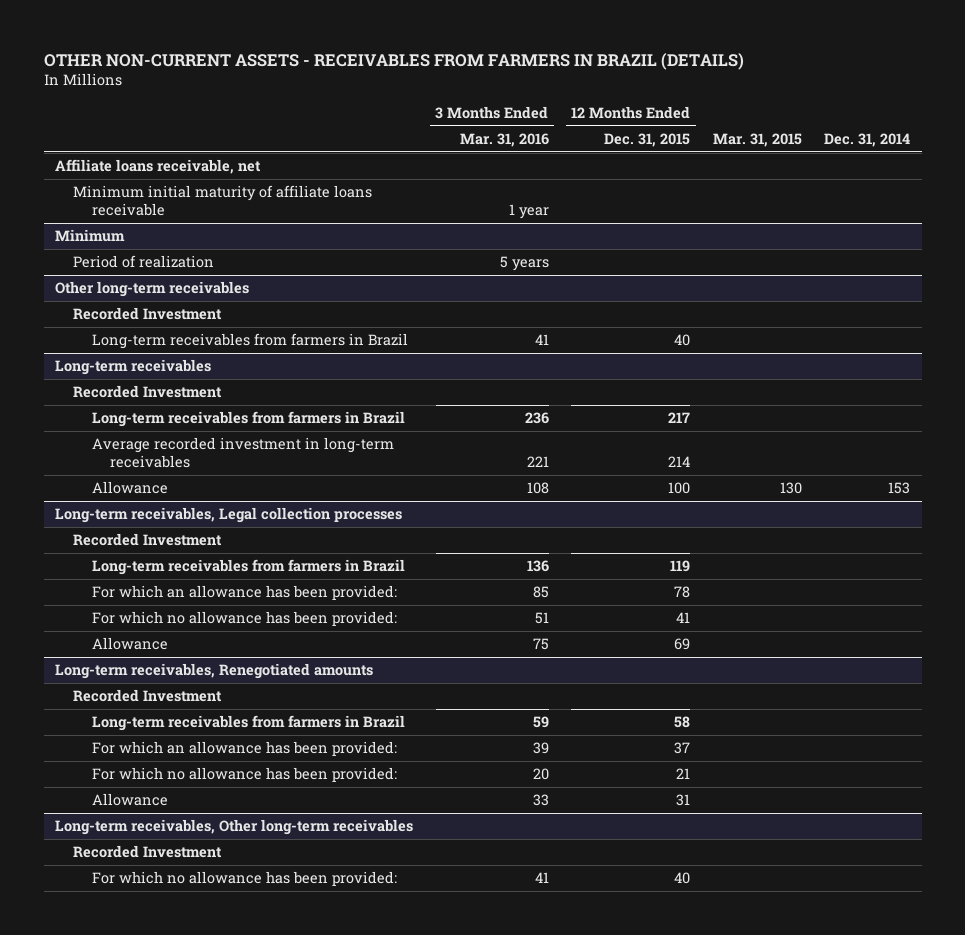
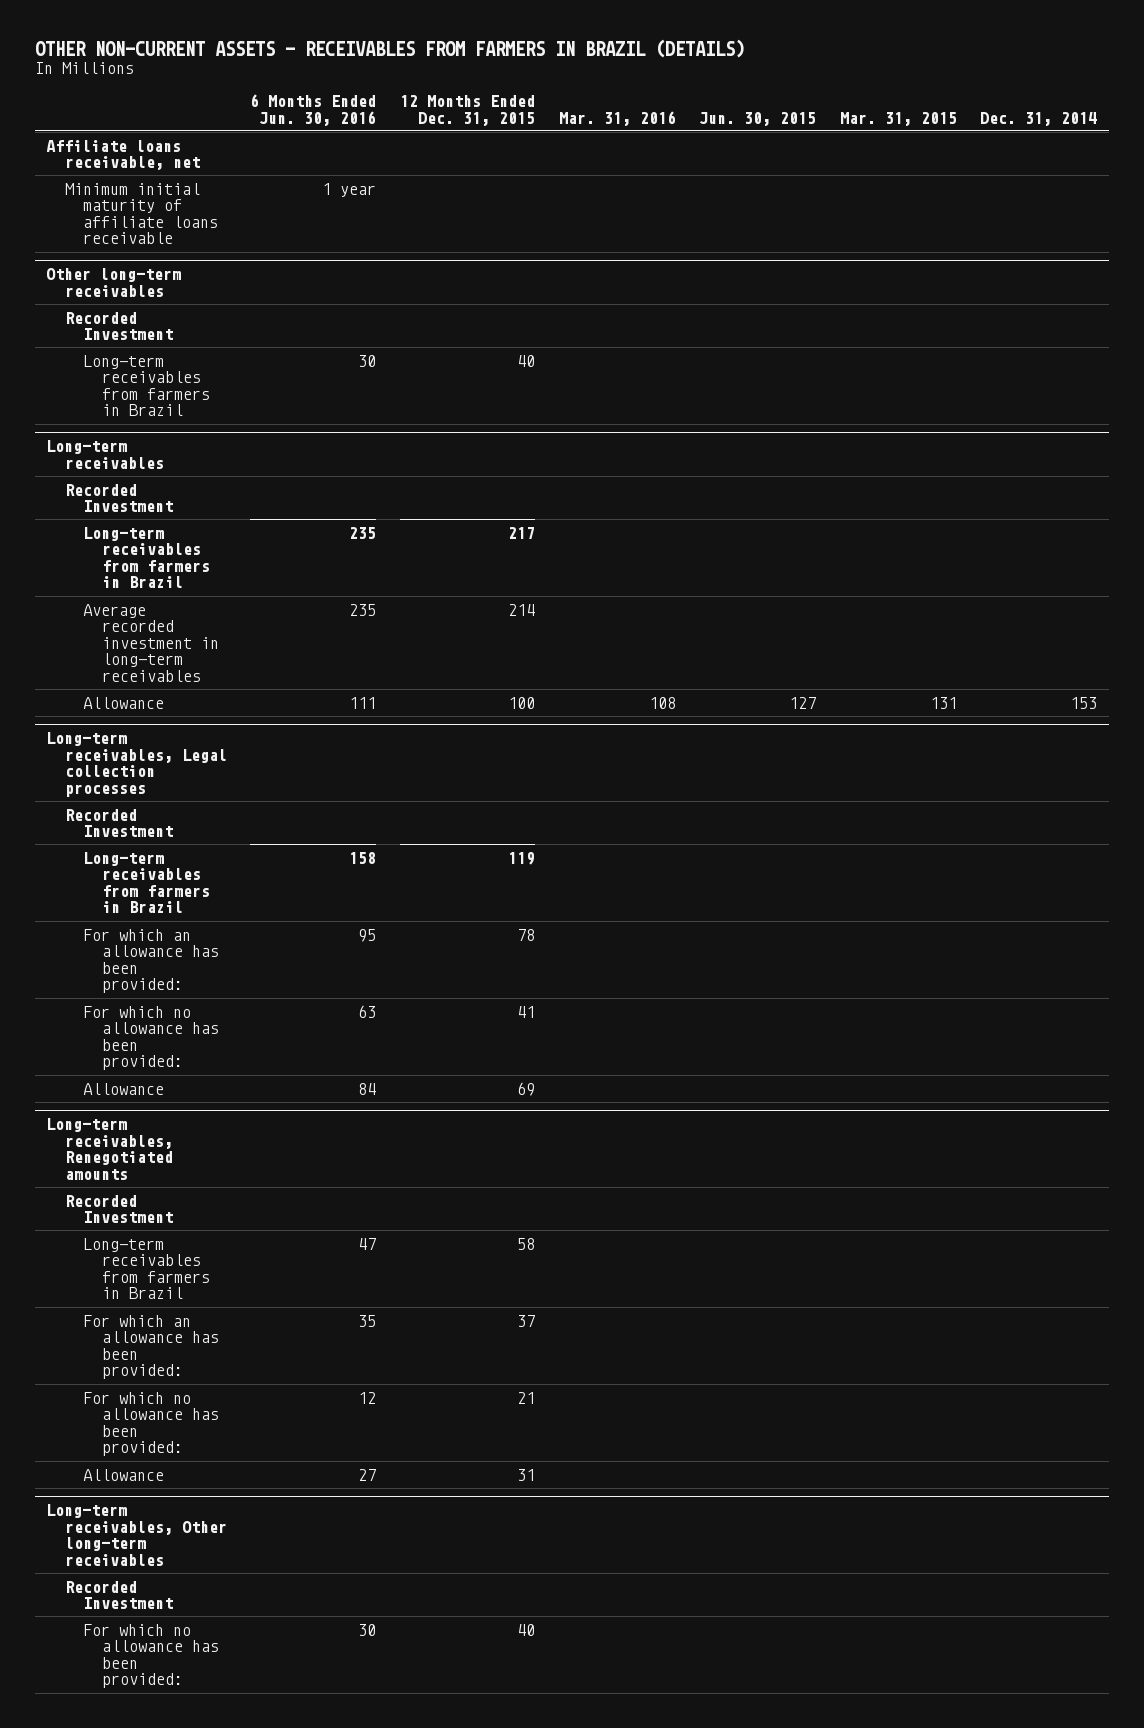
- | 3 Months Ended Mar. 31, 2016 | 12 Months Ended Dec. 31, 2015 | Mar. 31, 2015 | Dec. 31, 2014
+ | 6 Months Ended Jun. 30, 2016 | 12 Months Ended Dec. 31, 2015 | Mar. 31, 2016 | Jun. 30, 2015 | Mar. 31, 2015 | Dec. 31, 2014
- Minimum
- Period of realization | 5 years | | |
@ Long-term receivables
- Allowance | 108 | 100 | 130 | 153
+ Allowance | 111 | 100 | 108 | 127 | 131 | 153

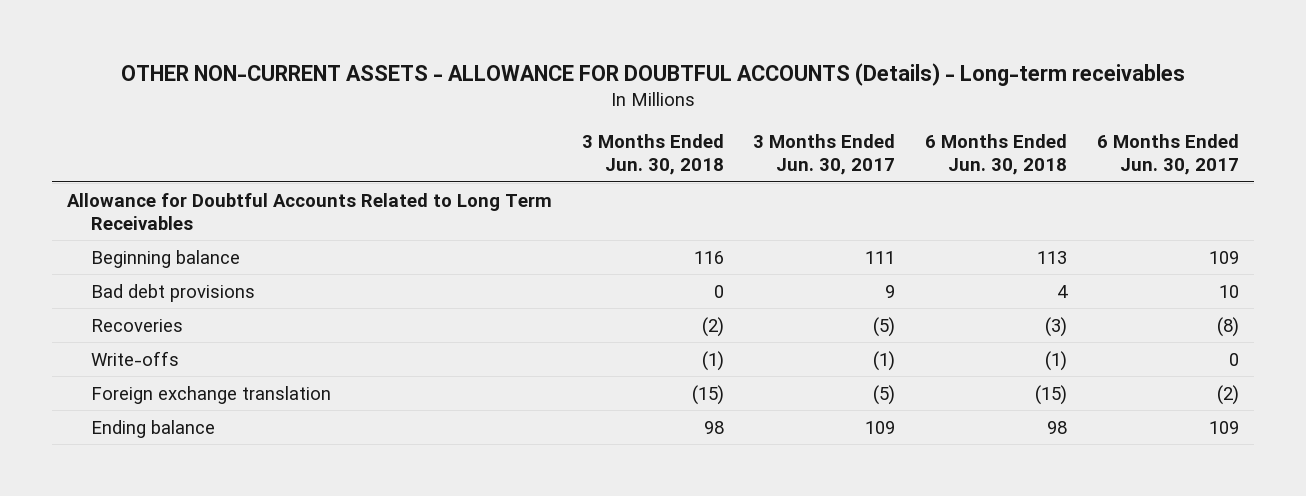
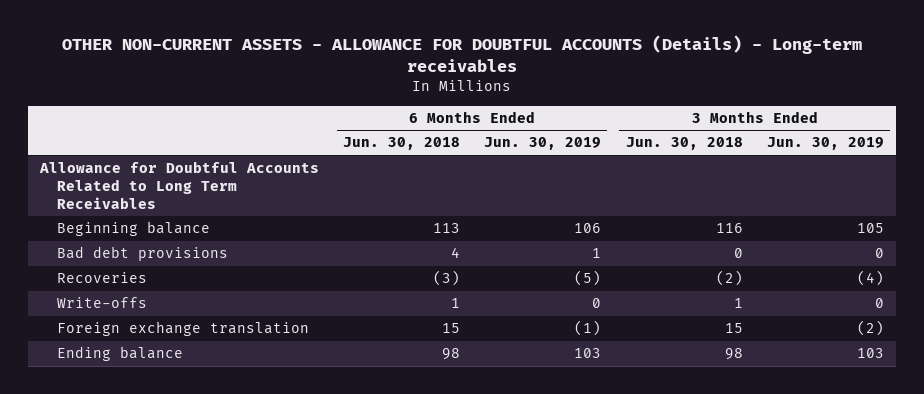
- | 3 Months Ended Jun. 30, 2018 | 3 Months Ended Jun. 30, 2017 | 6 Months Ended Jun. 30, 2018 | 6 Months Ended Jun. 30, 2017
+ | 6 Months Ended Jun. 30, 2018 | 6 Months Ended Jun. 30, 2019 | 3 Months Ended Jun. 30, 2018 | 3 Months Ended Jun. 30, 2019
- Write-offs | (1) | (1) | (1) | 0
- Foreign exchange translation | (15) | (5) | (15) | (2)
+ Write-offs | 1 | 0 | 1 | 0
+ Foreign exchange translation | 15 | (1) | 15 | (2)

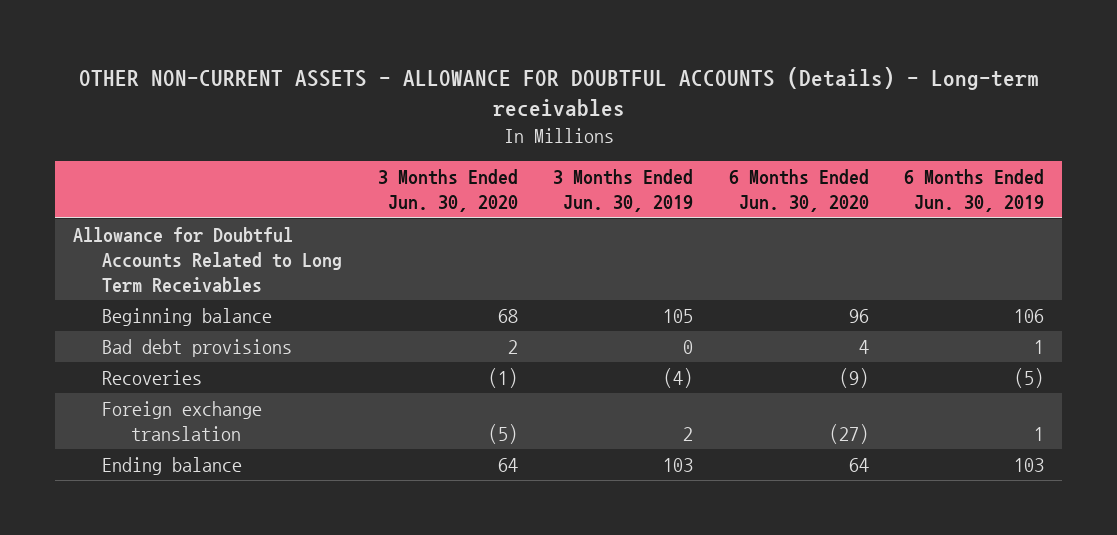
- | 6 Months Ended Jun. 30, 2018 | 6 Months Ended Jun. 30, 2019 | 3 Months Ended Jun. 30, 2018 | 3 Months Ended Jun. 30, 2019
+ | 3 Months Ended Jun. 30, 2020 | 3 Months Ended Jun. 30, 2019 | 6 Months Ended Jun. 30, 2020 | 6 Months Ended Jun. 30, 2019
- Write-offs | 1 | 0 | 1 | 0
- Foreign exchange translation | 15 | (1) | 15 | (2)
+ Foreign exchange translation | (5) | 2 | (27) | 1

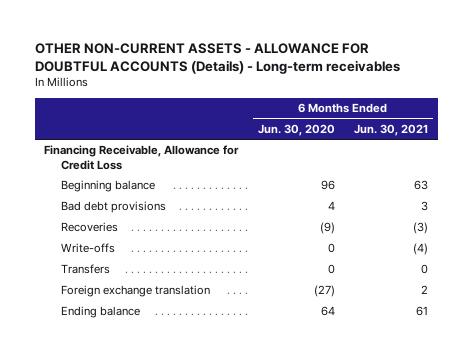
- | 3 Months Ended Jun. 30, 2020 | 3 Months Ended Jun. 30, 2019 | 6 Months Ended Jun. 30, 2020 | 6 Months Ended Jun. 30, 2019
+ | 6 Months Ended Jun. 30, 2020 | 6 Months Ended Jun. 30, 2021
- Allowance for Doubtful Accounts Related to Long Term Receivables
+ Financing Receivable, Allowance for Credit Loss
+ Write-offs | 0 | (4)
+ Transfers | 0 | 0

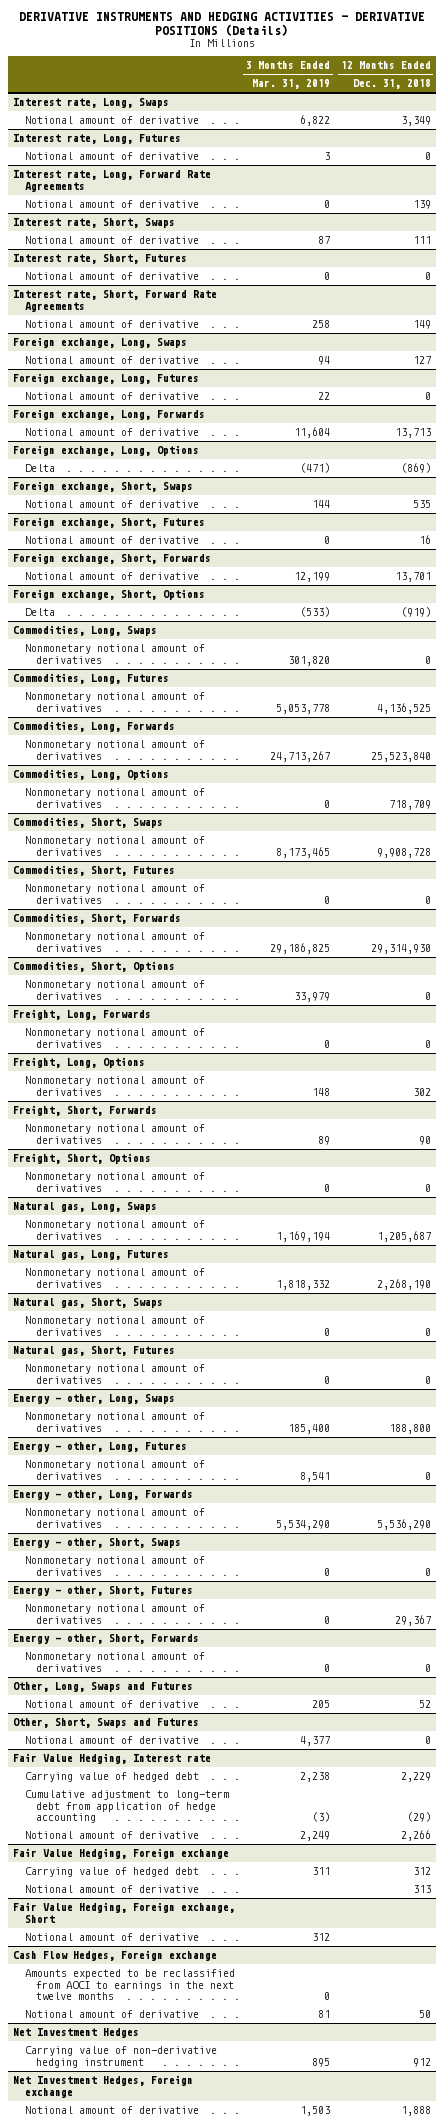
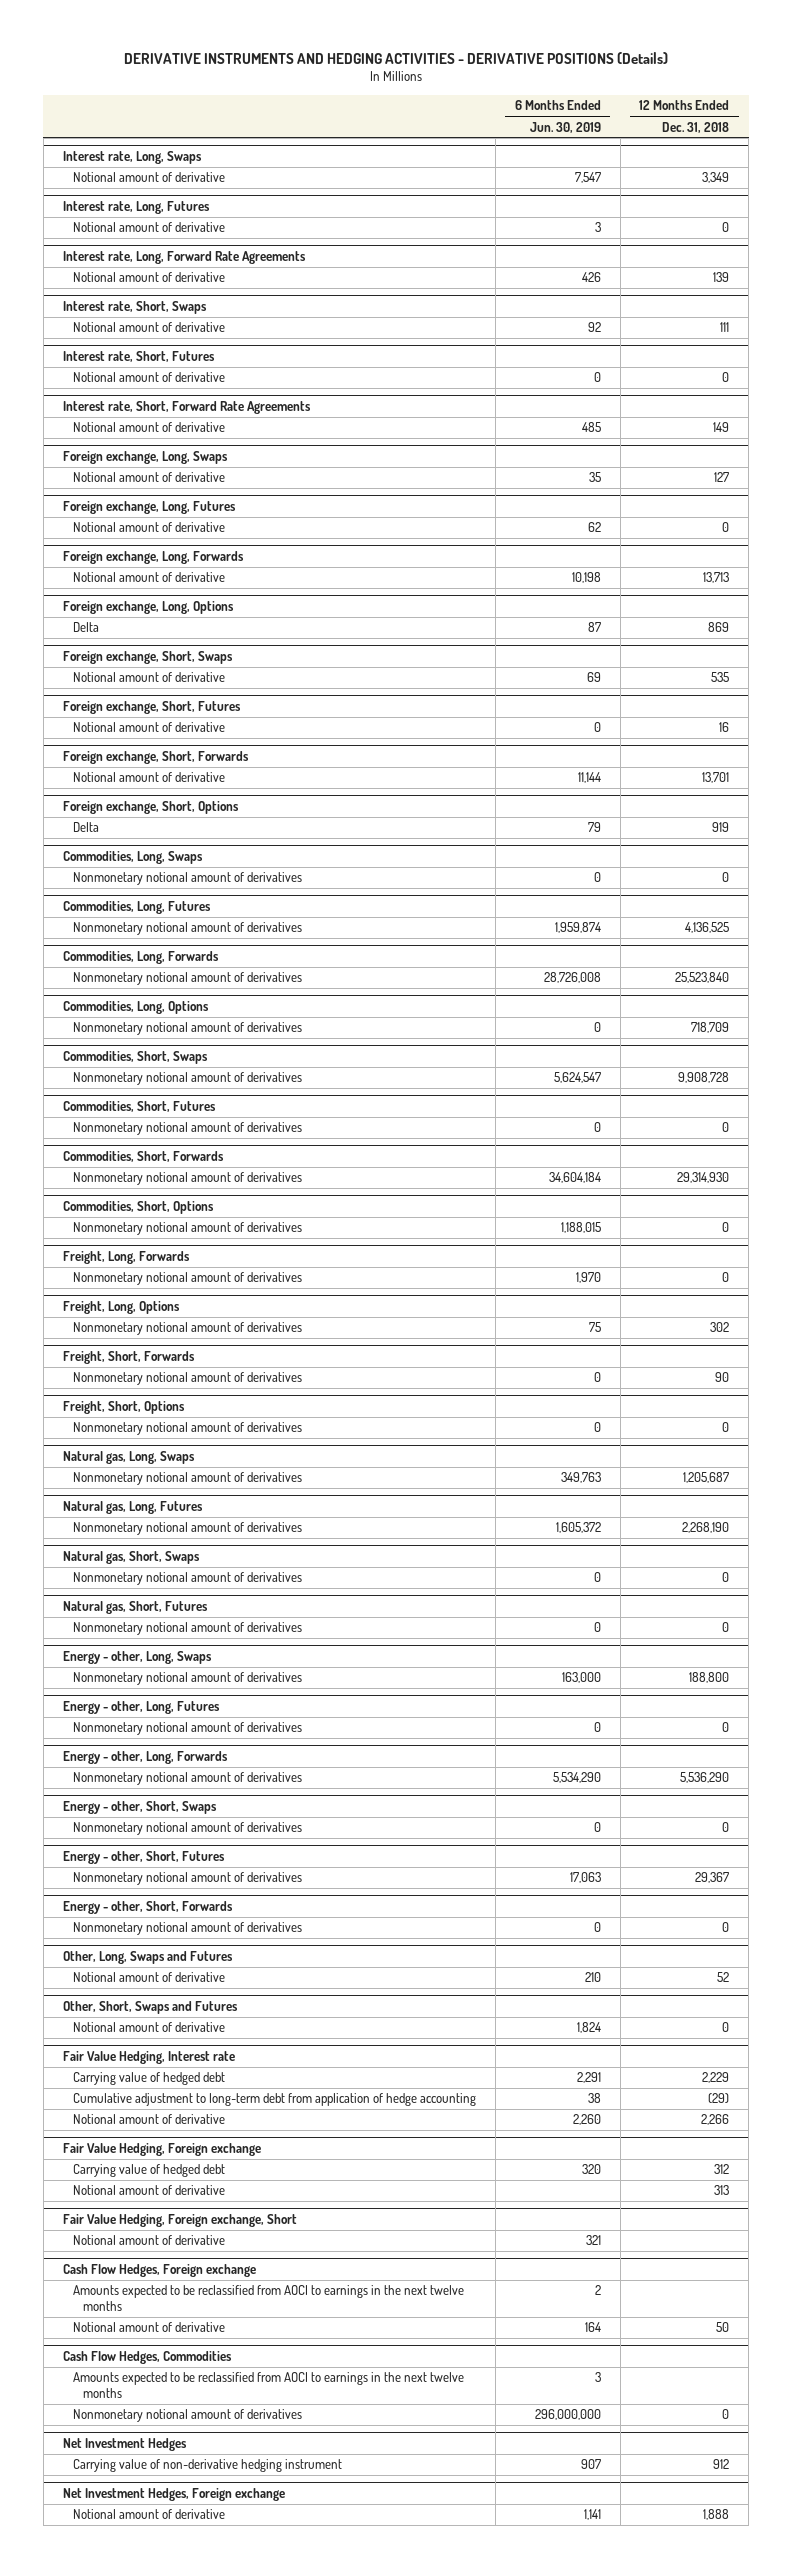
- | 3 Months Ended Mar. 31, 2019 | 12 Months Ended Dec. 31, 2018
+ | 6 Months Ended Jun. 30, 2019 | 12 Months Ended Dec. 31, 2018
@ Foreign exchange, Long, Options
- Delta | (471) | (869)
+ Delta | 87 | 869
@ Foreign exchange, Short, Options
- Delta | (533) | (919)
+ Delta | 79 | 919
+ Cash Flow Hedges, Commodities
+ Amounts expected to be reclassified from AOCI to earnings in the next twelve months | 3 |
+ Nonmonetary notional amount of derivatives | 296,000,000 | 0

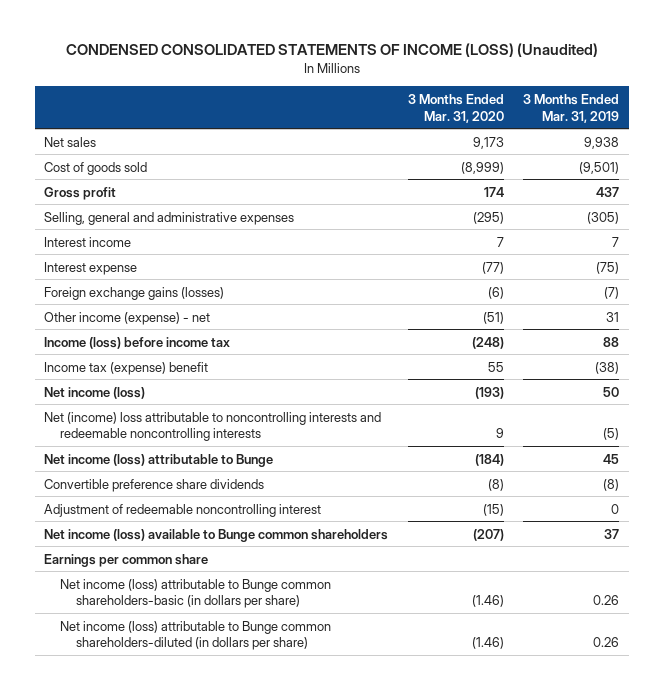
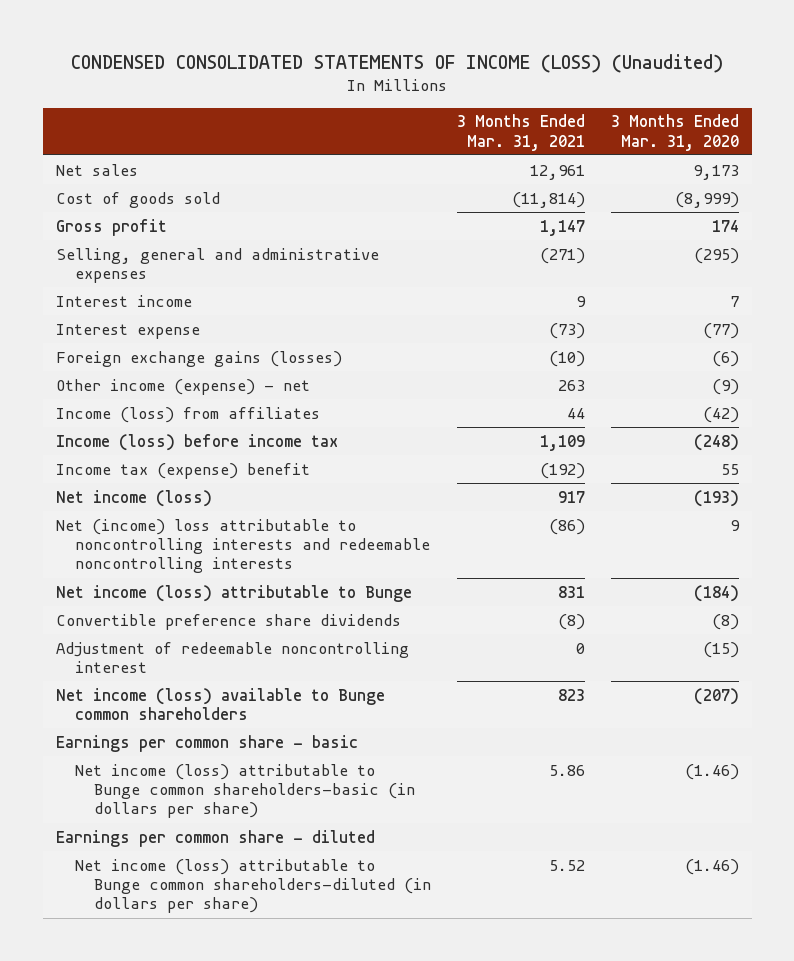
- | 3 Months Ended Mar. 31, 2020 | 3 Months Ended Mar. 31, 2019
+ | 3 Months Ended Mar. 31, 2021 | 3 Months Ended Mar. 31, 2020
- Other income (expense) - net | (51) | 31
+ Other income (expense) - net | 263 | (9)
+ Income (loss) from affiliates | 44 | (42)
- Earnings per common share
+ Earnings per common share - basic
+ Earnings per common share - diluted

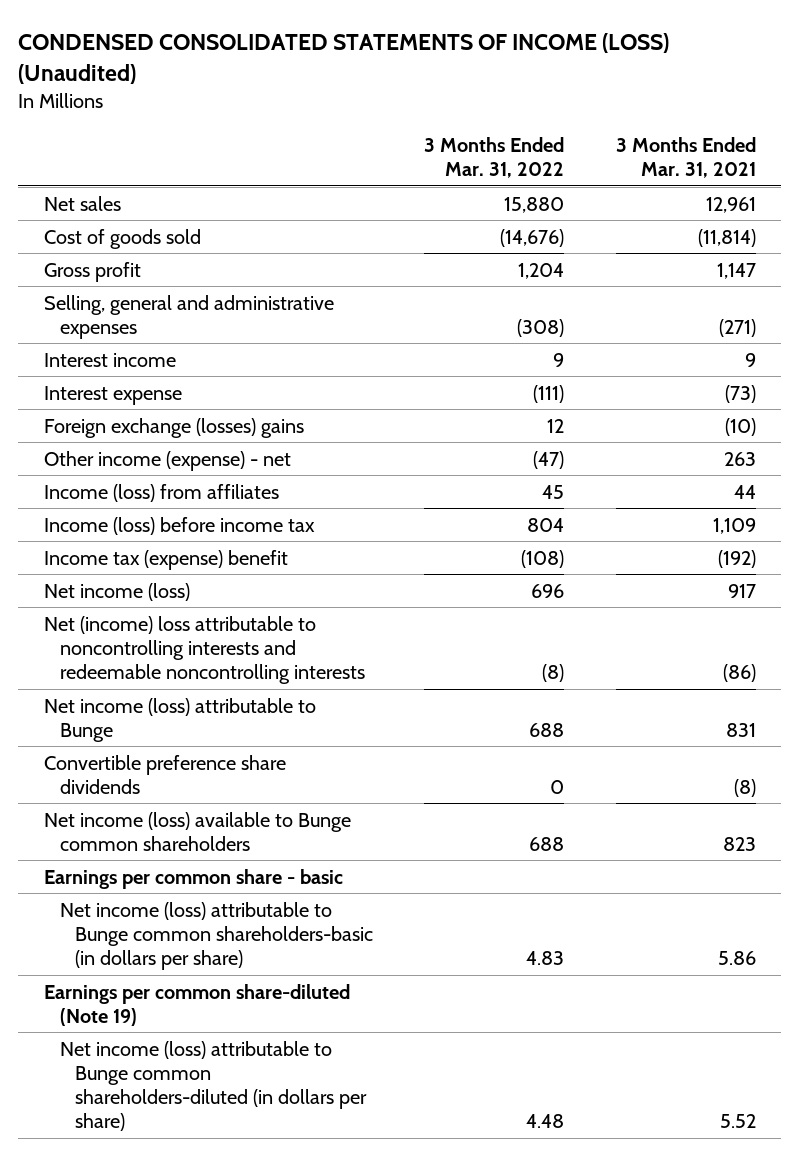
- | 3 Months Ended Mar. 31, 2021 | 3 Months Ended Mar. 31, 2020
+ | 3 Months Ended Mar. 31, 2022 | 3 Months Ended Mar. 31, 2021
- Foreign exchange gains (losses) | (10) | (6)
+ Foreign exchange (losses) gains | 12 | (10)
- Adjustment of redeemable noncontrolling interest | 0 | (15)
- Earnings per common share - diluted
+ Earnings per common share-diluted (Note 19)

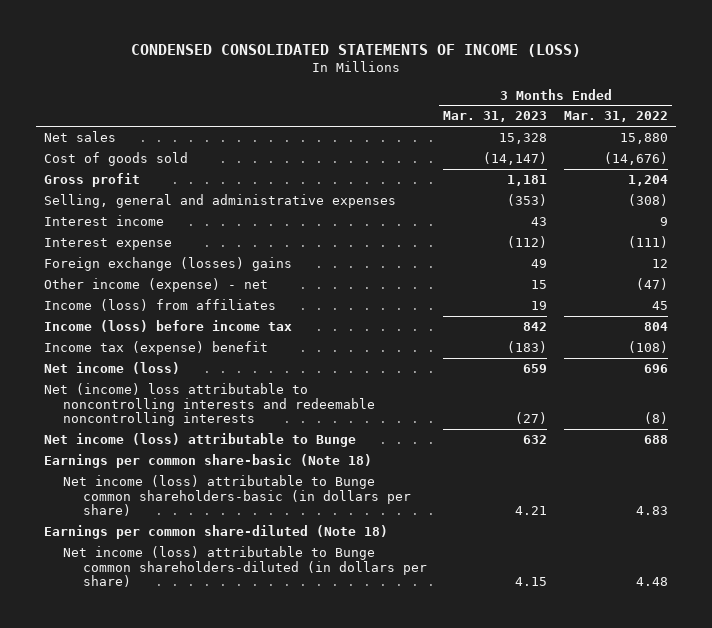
- CONDENSED CONSOLIDATED STATEMENTS OF INCOME (LOSS) (Unaudited)
+ CONDENSED CONSOLIDATED STATEMENTS OF INCOME (LOSS)
- | 3 Months Ended Mar. 31, 2022 | 3 Months Ended Mar. 31, 2021
+ | 3 Months Ended Mar. 31, 2023 | 3 Months Ended Mar. 31, 2022
- Convertible preference share dividends | 0 | (8)
- Net income (loss) available to Bunge common shareholders | 688 | 823
- Earnings per common share - basic
+ Earnings per common share-basic (Note 18)
- Earnings per common share-diluted (Note 19)
+ Earnings per common share-diluted (Note 18)

